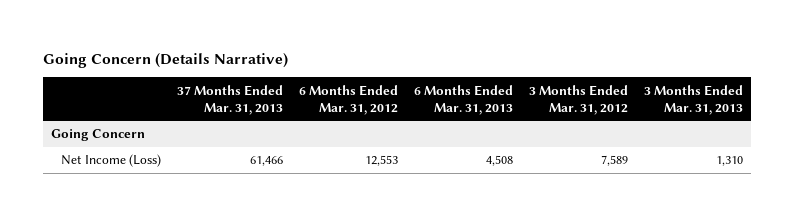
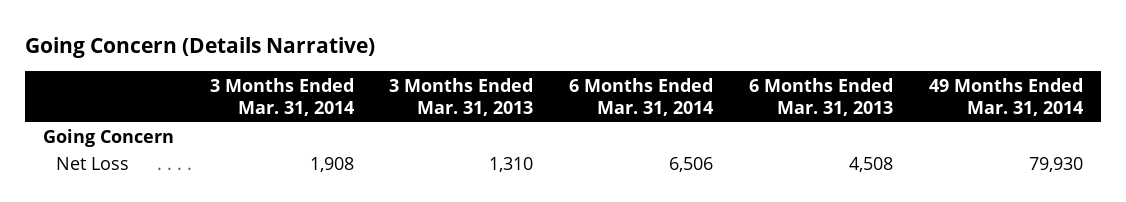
- | 37 Months Ended Mar. 31, 2013 | 6 Months Ended Mar. 31, 2012 | 6 Months Ended Mar. 31, 2013 | 3 Months Ended Mar. 31, 2012 | 3 Months Ended Mar. 31, 2013
+ | 3 Months Ended Mar. 31, 2014 | 3 Months Ended Mar. 31, 2013 | 6 Months Ended Mar. 31, 2014 | 6 Months Ended Mar. 31, 2013 | 49 Months Ended Mar. 31, 2014
- Net Income (Loss) | 61,466 | 12,553 | 4,508 | 7,589 | 1,310
+ Net Loss | 1,908 | 1,310 | 6,506 | 4,508 | 79,930

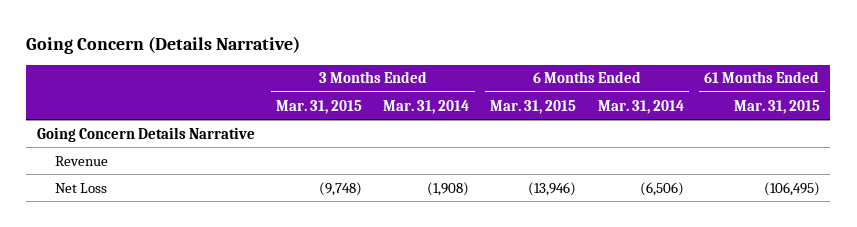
- | 3 Months Ended Mar. 31, 2014 | 3 Months Ended Mar. 31, 2013 | 6 Months Ended Mar. 31, 2014 | 6 Months Ended Mar. 31, 2013 | 49 Months Ended Mar. 31, 2014
+ | 3 Months Ended Mar. 31, 2015 | 3 Months Ended Mar. 31, 2014 | 6 Months Ended Mar. 31, 2015 | 6 Months Ended Mar. 31, 2014 | 61 Months Ended Mar. 31, 2015
- Going Concern
- Net Loss | 1,908 | 1,310 | 6,506 | 4,508 | 79,930
+ Going Concern Details Narrative
+ Revenue
+ Net Loss | (9,748) | (1,908) | (13,946) | (6,506) | (106,495)

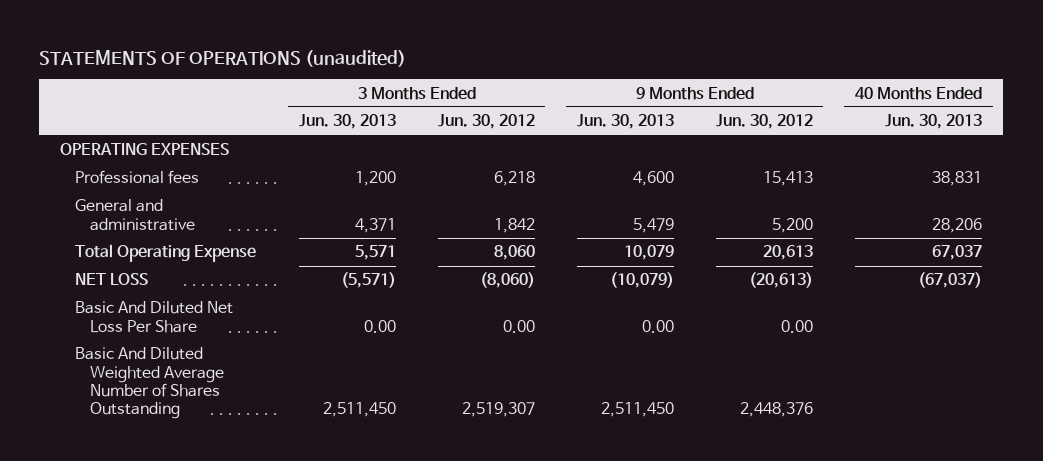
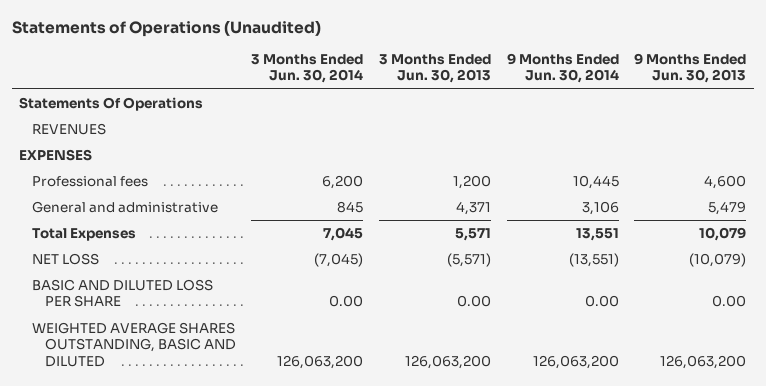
- STATEMENTS OF OPERATIONS (unaudited)
+ Statements of Operations (Unaudited)
- | 3 Months Ended Jun. 30, 2013 | 3 Months Ended Jun. 30, 2012 | 9 Months Ended Jun. 30, 2013 | 9 Months Ended Jun. 30, 2012 | 40 Months Ended Jun. 30, 2013
+ | 3 Months Ended Jun. 30, 2014 | 3 Months Ended Jun. 30, 2013 | 9 Months Ended Jun. 30, 2014 | 9 Months Ended Jun. 30, 2013
- OPERATING EXPENSES
+ Statements Of Operations
+ REVENUES
+ EXPENSES
- Total Operating Expense | 5,571 | 8,060 | 10,079 | 20,613 | 67,037
+ Total Expenses | 7,045 | 5,571 | 13,551 | 10,079
- Basic And Diluted Net Loss Per Share | 0.00 | 0.00 | 0.00 | 0.00 |
- Basic And Diluted Weighted Average Number of Shares Outstanding | 2,511,450 | 2,519,307 | 2,511,450 | 2,448,376 |
+ BASIC AND DILUTED LOSS PER SHARE | 0.00 | 0.00 | 0.00 | 0.00
+ WEIGHTED AVERAGE SHARES OUTSTANDING, BASIC AND DILUTED | 126,063,200 | 126,063,200 | 126,063,200 | 126,063,200

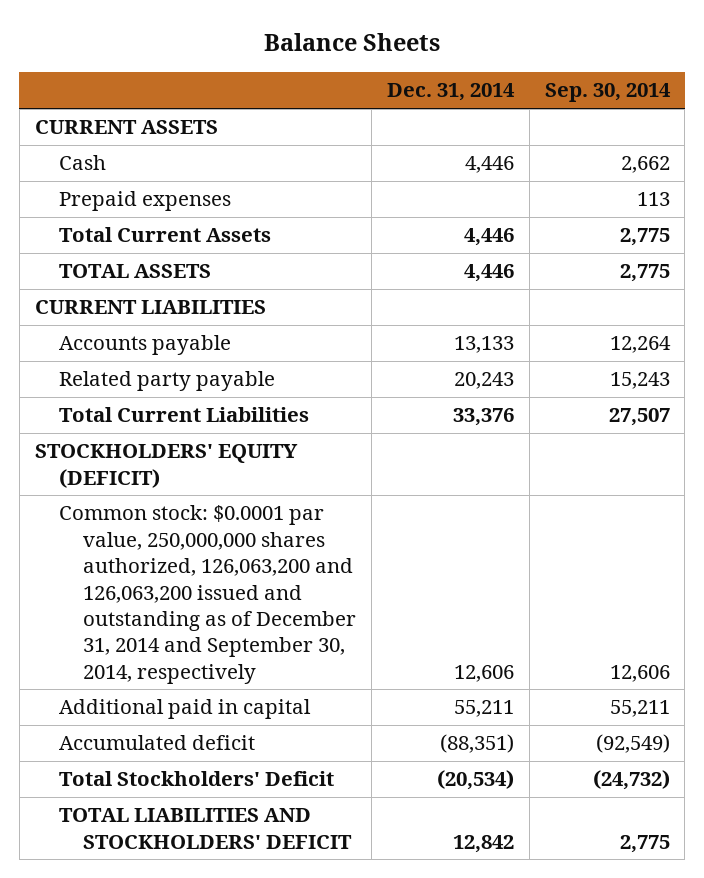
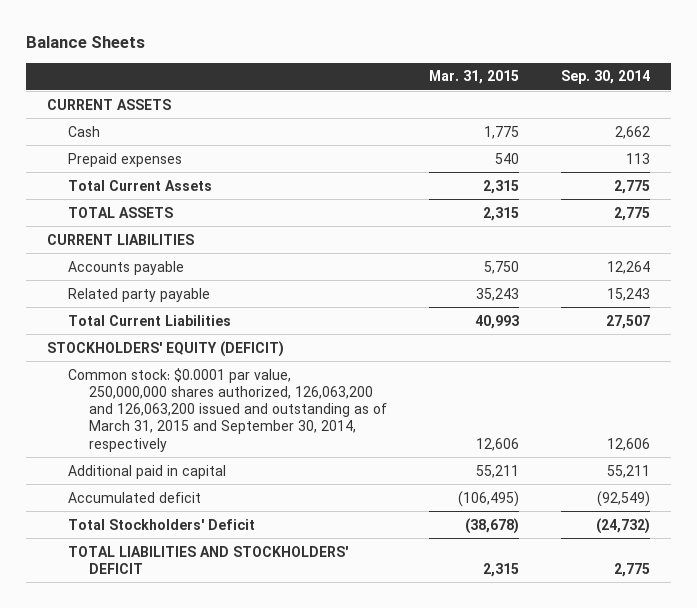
- | Dec. 31, 2014 | Sep. 30, 2014
+ | Mar. 31, 2015 | Sep. 30, 2014
- Common stock: $0.0001 par value, 250,000,000 shares authorized, 126,063,200 and 126,063,200 issued and outstanding as of December 31, 2014 and September 30, 2014, respectively | 12,606 | 12,606
+ Common stock: $0.0001 par value, 250,000,000 shares authorized, 126,063,200 and 126,063,200 issued and outstanding as of March 31, 2015 and September 30, 2014, respectively | 12,606 | 12,606

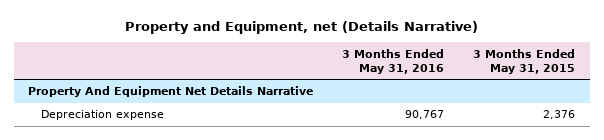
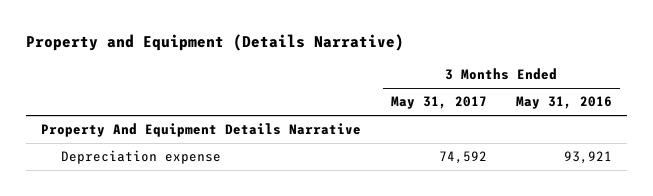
- Property and Equipment, net (Details Narrative)
+ Property and Equipment (Details Narrative)
- | 3 Months Ended May 31, 2016 | 3 Months Ended May 31, 2015
+ | 3 Months Ended May 31, 2017 | 3 Months Ended May 31, 2016
- Property And Equipment Net Details Narrative
- Depreciation expense | 90,767 | 2,376
+ Property And Equipment Details Narrative
+ Depreciation expense | 74,592 | 93,921

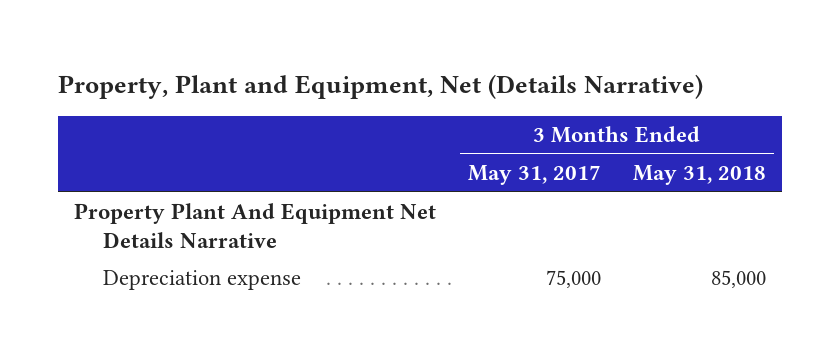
- Property and Equipment (Details Narrative)
+ Property, Plant and Equipment, Net (Details Narrative)
- | 3 Months Ended May 31, 2017 | 3 Months Ended May 31, 2016
+ | 3 Months Ended May 31, 2017 | 3 Months Ended May 31, 2018
- Property And Equipment Details Narrative
- Depreciation expense | 74,592 | 93,921
+ Property Plant And Equipment Net Details Narrative
+ Depreciation expense | 75,000 | 85,000

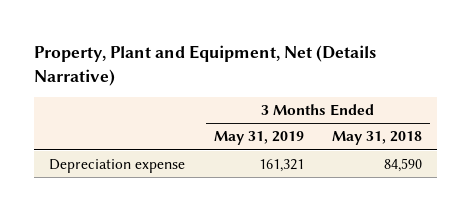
- | 3 Months Ended May 31, 2017 | 3 Months Ended May 31, 2018
+ | 3 Months Ended May 31, 2019 | 3 Months Ended May 31, 2018
- Property Plant And Equipment Net Details Narrative
- Depreciation expense | 75,000 | 85,000
+ Depreciation expense | 161,321 | 84,590

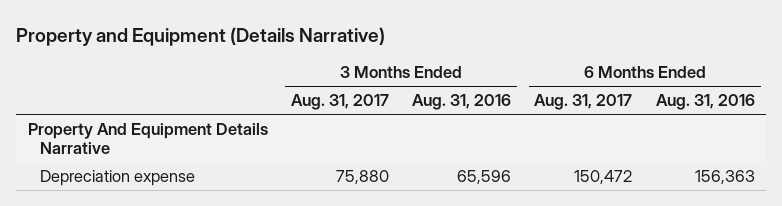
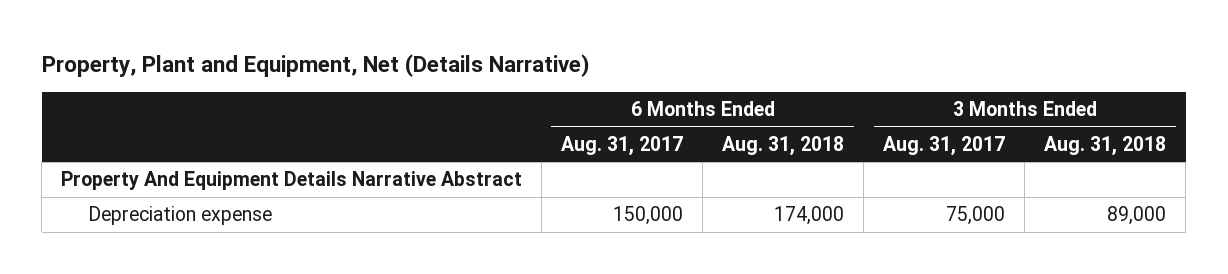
- Property and Equipment (Details Narrative)
+ Property, Plant and Equipment, Net (Details Narrative)
- | 3 Months Ended Aug. 31, 2017 | 3 Months Ended Aug. 31, 2016 | 6 Months Ended Aug. 31, 2017 | 6 Months Ended Aug. 31, 2016
+ | 6 Months Ended Aug. 31, 2017 | 6 Months Ended Aug. 31, 2018 | 3 Months Ended Aug. 31, 2017 | 3 Months Ended Aug. 31, 2018
- Property And Equipment Details Narrative
- Depreciation expense | 75,880 | 65,596 | 150,472 | 156,363
+ Property And Equipment Details Narrative Abstract
+ Depreciation expense | 150,000 | 174,000 | 75,000 | 89,000

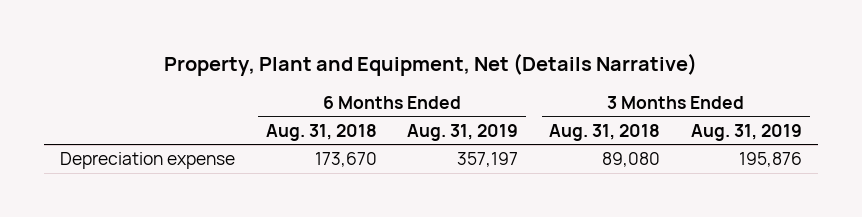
- | 6 Months Ended Aug. 31, 2017 | 6 Months Ended Aug. 31, 2018 | 3 Months Ended Aug. 31, 2017 | 3 Months Ended Aug. 31, 2018
+ | 6 Months Ended Aug. 31, 2018 | 6 Months Ended Aug. 31, 2019 | 3 Months Ended Aug. 31, 2018 | 3 Months Ended Aug. 31, 2019
- Property And Equipment Details Narrative Abstract
- Depreciation expense | 150,000 | 174,000 | 75,000 | 89,000
+ Depreciation expense | 173,670 | 357,197 | 89,080 | 195,876

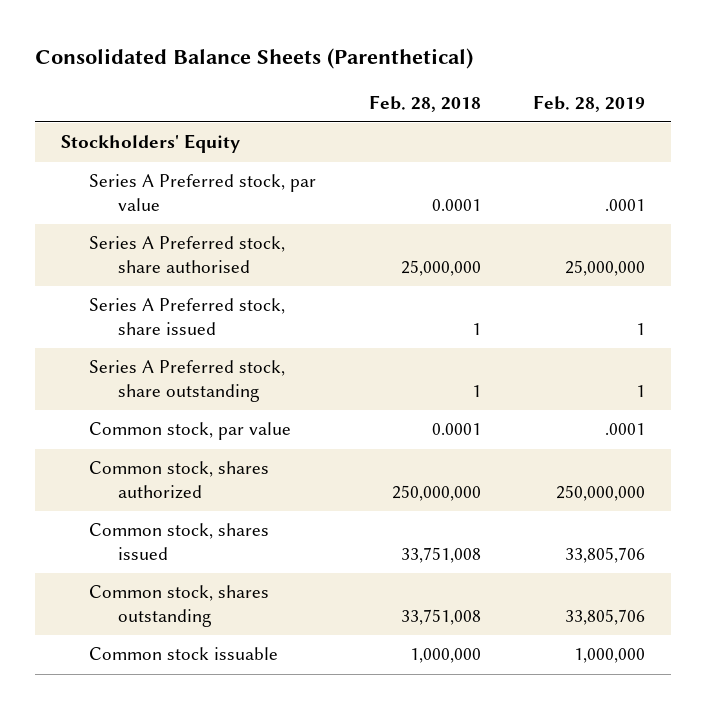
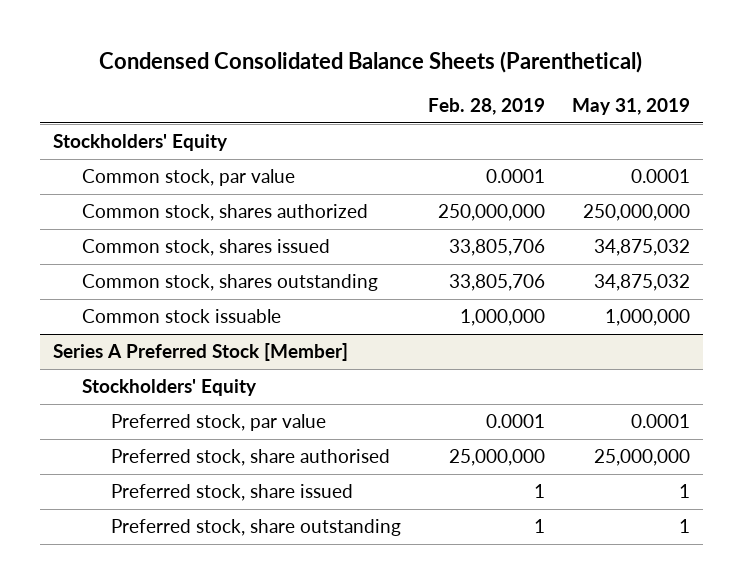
- Consolidated Balance Sheets (Parenthetical)
+ Condensed Consolidated Balance Sheets (Parenthetical)
- | Feb. 28, 2018 | Feb. 28, 2019
+ | Feb. 28, 2019 | May 31, 2019
- Series A Preferred stock, par value | 0.0001 | .0001
- Series A Preferred stock, share authorised | 25,000,000 | 25,000,000
- Series A Preferred stock, share issued | 1 | 1
- Series A Preferred stock, share outstanding | 1 | 1
- Common stock, par value | 0.0001 | .0001
+ Common stock, par value | 0.0001 | 0.0001
+ Series A Preferred Stock [Member]
+ Stockholders' Equity
+ Preferred stock, par value | 0.0001 | 0.0001
+ Preferred stock, share authorised | 25,000,000 | 25,000,000
+ Preferred stock, share issued | 1 | 1
+ Preferred stock, share outstanding | 1 | 1

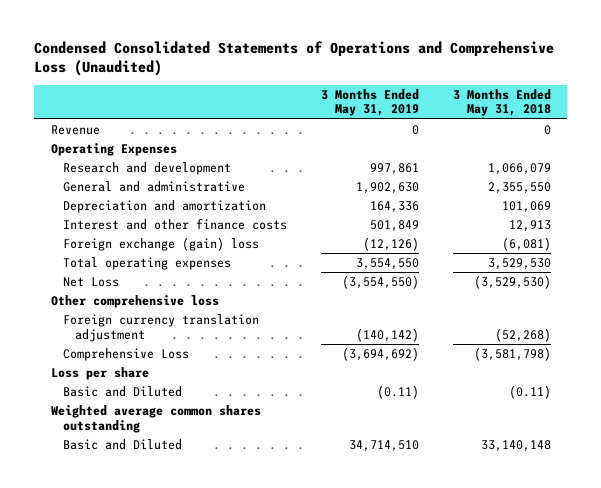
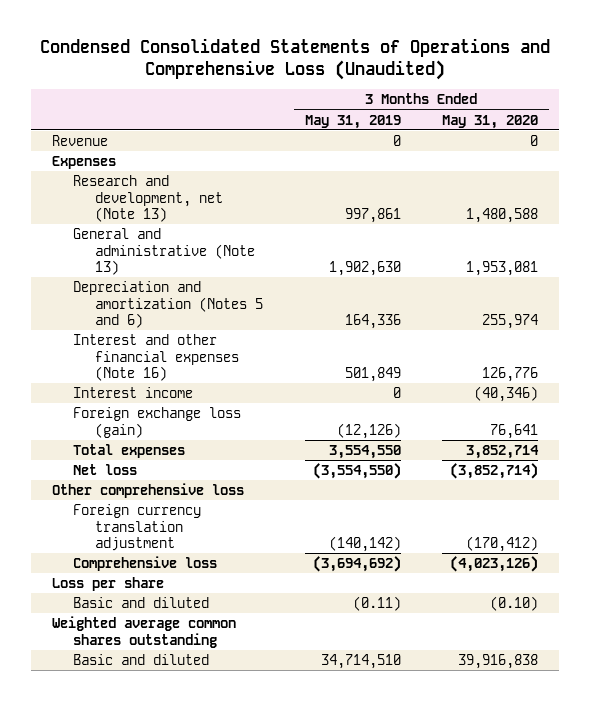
- | 3 Months Ended May 31, 2019 | 3 Months Ended May 31, 2018
+ | 3 Months Ended May 31, 2019 | 3 Months Ended May 31, 2020
- Operating Expenses
- Research and development | 997,861 | 1,066,079
- General and administrative | 1,902,630 | 2,355,550
- Depreciation and amortization | 164,336 | 101,069
- Interest and other finance costs | 501,849 | 12,913
- Foreign exchange (gain) loss | (12,126) | (6,081)
- Total operating expenses | 3,554,550 | 3,529,530
- Net Loss | (3,554,550) | (3,529,530)
+ Expenses
+ Research and development, net (Note 13) | 997,861 | 1,480,588
+ General and administrative (Note 13) | 1,902,630 | 1,953,081
+ Depreciation and amortization (Notes 5 and 6) | 164,336 | 255,974
+ Interest and other financial expenses (Note 16) | 501,849 | 126,776
+ Interest income | 0 | (40,346)
+ Foreign exchange loss (gain) | (12,126) | 76,641
+ Total expenses | 3,554,550 | 3,852,714
+ Net loss | (3,554,550) | (3,852,714)
- Comprehensive Loss | (3,694,692) | (3,581,798)
+ Comprehensive loss | (3,694,692) | (4,023,126)
- Basic and Diluted | (0.11) | (0.11)
+ Basic and diluted | (0.11) | (0.10)
- Basic and Diluted | 34,714,510 | 33,140,148
+ Basic and diluted | 34,714,510 | 39,916,838

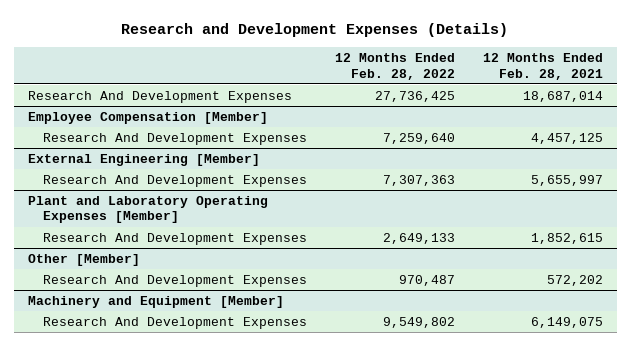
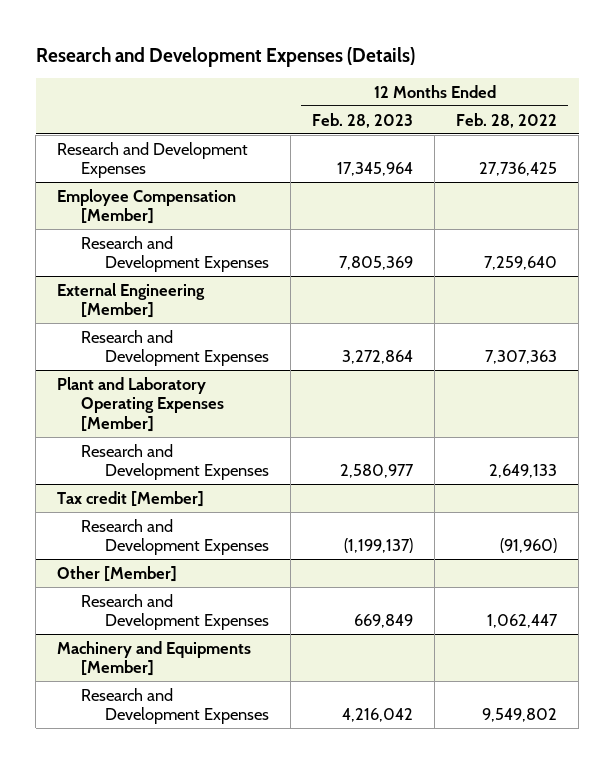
- | 12 Months Ended Feb. 28, 2022 | 12 Months Ended Feb. 28, 2021
+ | 12 Months Ended Feb. 28, 2023 | 12 Months Ended Feb. 28, 2022
- Research And Development Expenses | 27,736,425 | 18,687,014
+ Research and Development Expenses | 17,345,964 | 27,736,425
@ Employee Compensation [Member]
- Research And Development Expenses | 7,259,640 | 4,457,125
+ Research and Development Expenses | 7,805,369 | 7,259,640
@ External Engineering [Member]
- Research And Development Expenses | 7,307,363 | 5,655,997
+ Research and Development Expenses | 3,272,864 | 7,307,363
@ Plant and Laboratory Operating Expenses [Member]
- Research And Development Expenses | 2,649,133 | 1,852,615
+ Research and Development Expenses | 2,580,977 | 2,649,133
+ Tax credit [Member]
+ Research and Development Expenses | (1,199,137) | (91,960)
@ Other [Member]
- Research And Development Expenses | 970,487 | 572,202
- Machinery and Equipment [Member]
- Research And Development Expenses | 9,549,802 | 6,149,075
@ Other [Member]
+ Research and Development Expenses | 669,849 | 1,062,447
+ Machinery and Equipments [Member]
+ Research and Development Expenses | 4,216,042 | 9,549,802

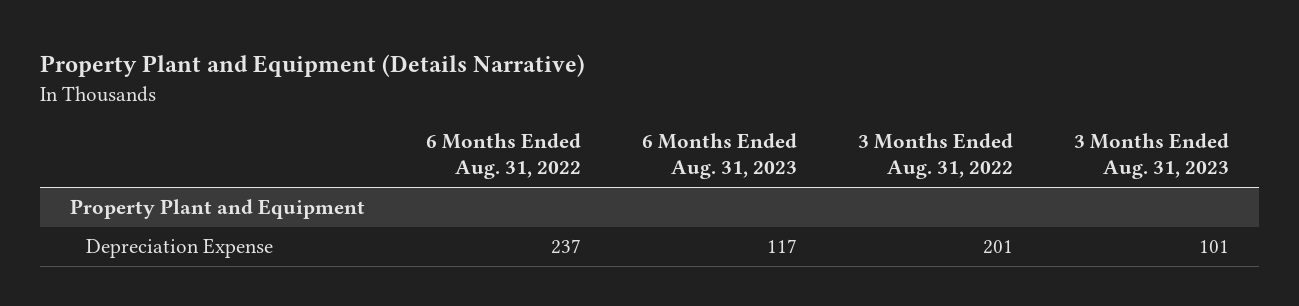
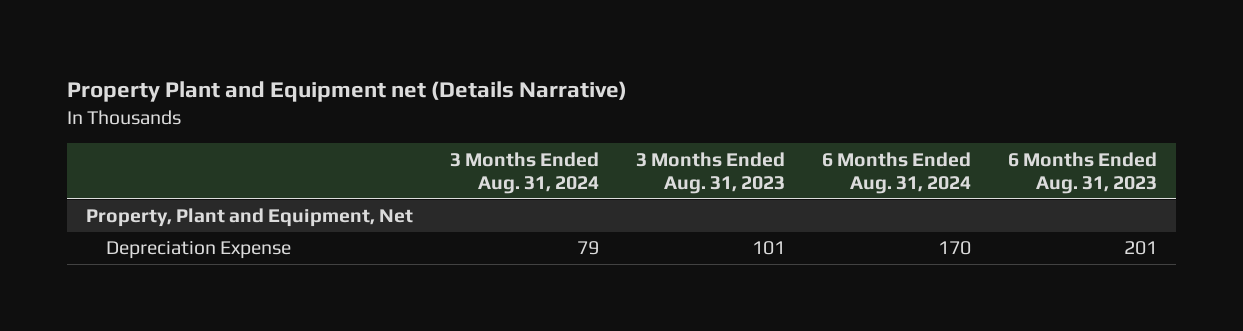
- Property Plant and Equipment (Details Narrative)
+ Property Plant and Equipment net (Details Narrative)
- | 6 Months Ended Aug. 31, 2022 | 6 Months Ended Aug. 31, 2023 | 3 Months Ended Aug. 31, 2022 | 3 Months Ended Aug. 31, 2023
+ | 3 Months Ended Aug. 31, 2024 | 3 Months Ended Aug. 31, 2023 | 6 Months Ended Aug. 31, 2024 | 6 Months Ended Aug. 31, 2023
- Property Plant and Equipment
- Depreciation Expense | 237 | 117 | 201 | 101
+ Property, Plant and Equipment, Net
+ Depreciation Expense | 79 | 101 | 170 | 201

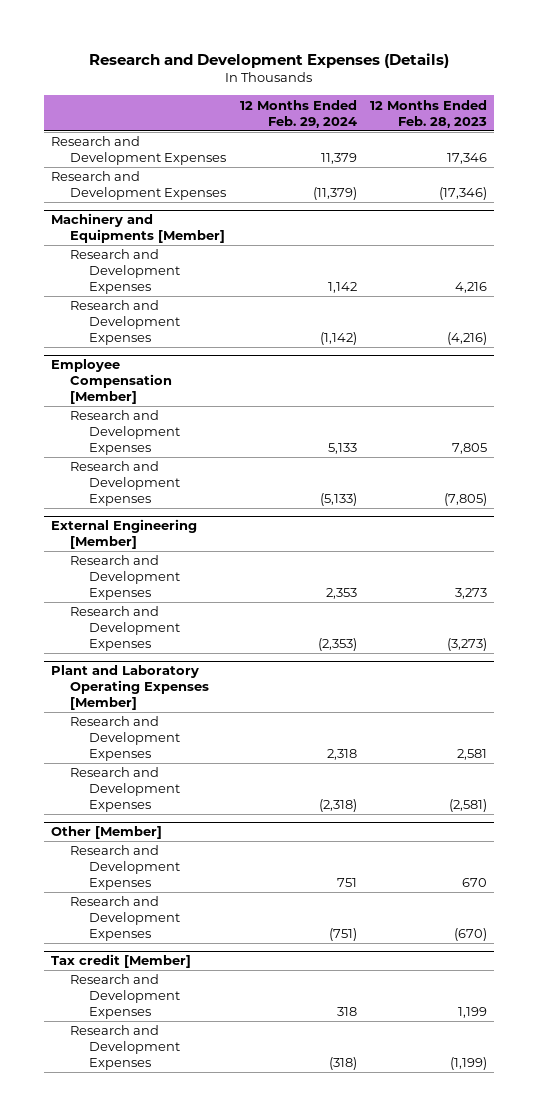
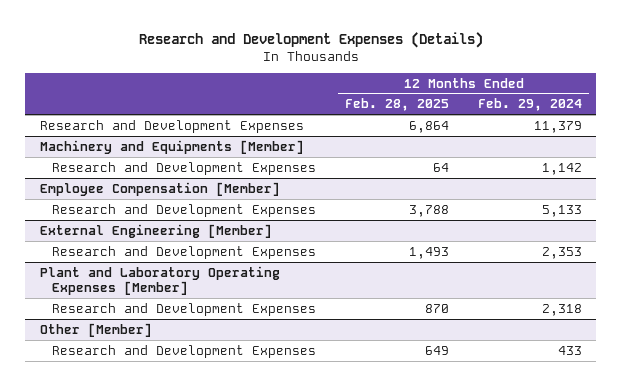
- | 12 Months Ended Feb. 29, 2024 | 12 Months Ended Feb. 28, 2023
+ | 12 Months Ended Feb. 28, 2025 | 12 Months Ended Feb. 29, 2024
- Research and Development Expenses | (11,379) | (17,346)
@ Machinery and Equipments [Member]
- Research and Development Expenses | (1,142) | (4,216)
@ Employee Compensation [Member]
- Research and Development Expenses | (5,133) | (7,805)
@ External Engineering [Member]
- Research and Development Expenses | (2,353) | (3,273)
@ Plant and Laboratory Operating Expenses [Member]
- Research and Development Expenses | (2,318) | (2,581)
@ Other [Member]
- Research and Development Expenses | 751 | 670
- Research and Development Expenses | (751) | (670)
- Tax credit [Member]
- Research and Development Expenses | 318 | 1,199
- Research and Development Expenses | (318) | (1,199)
@ Other [Member]
+ Research and Development Expenses | 649 | 433

